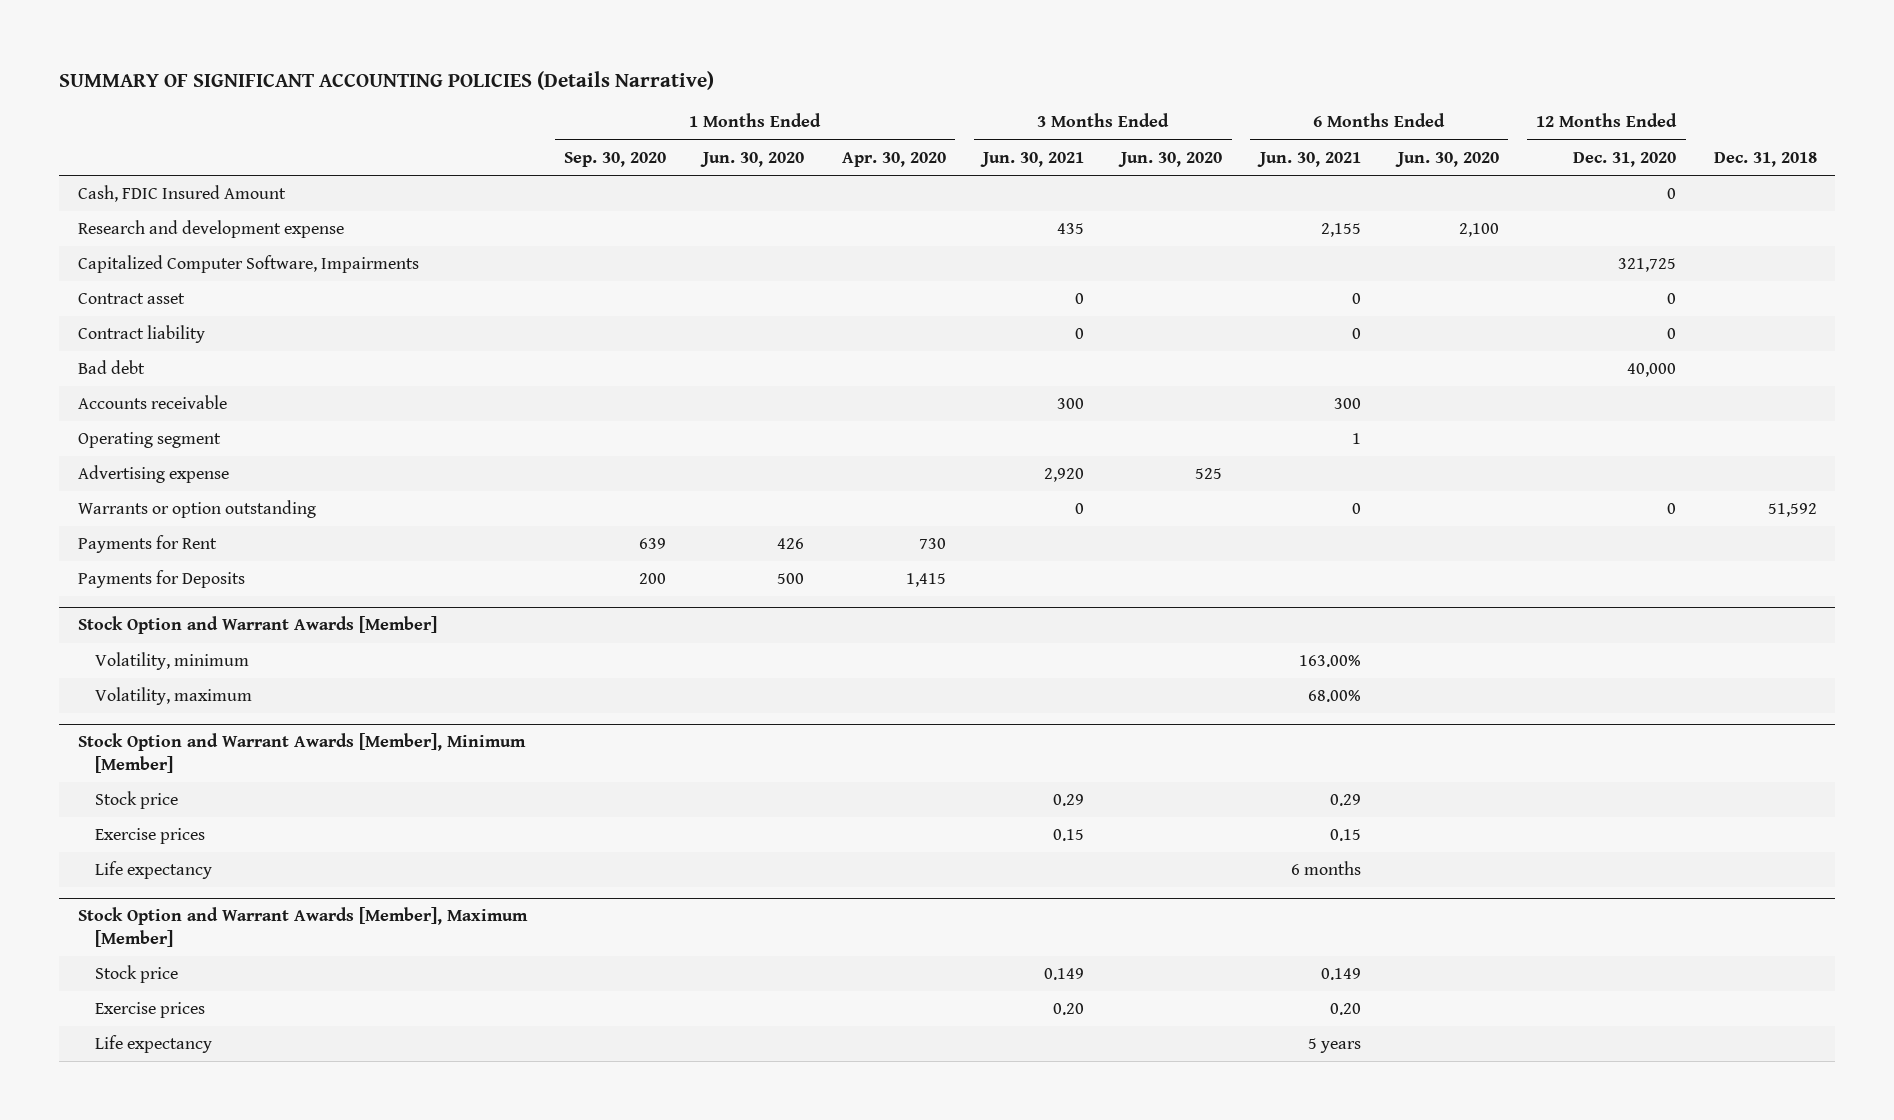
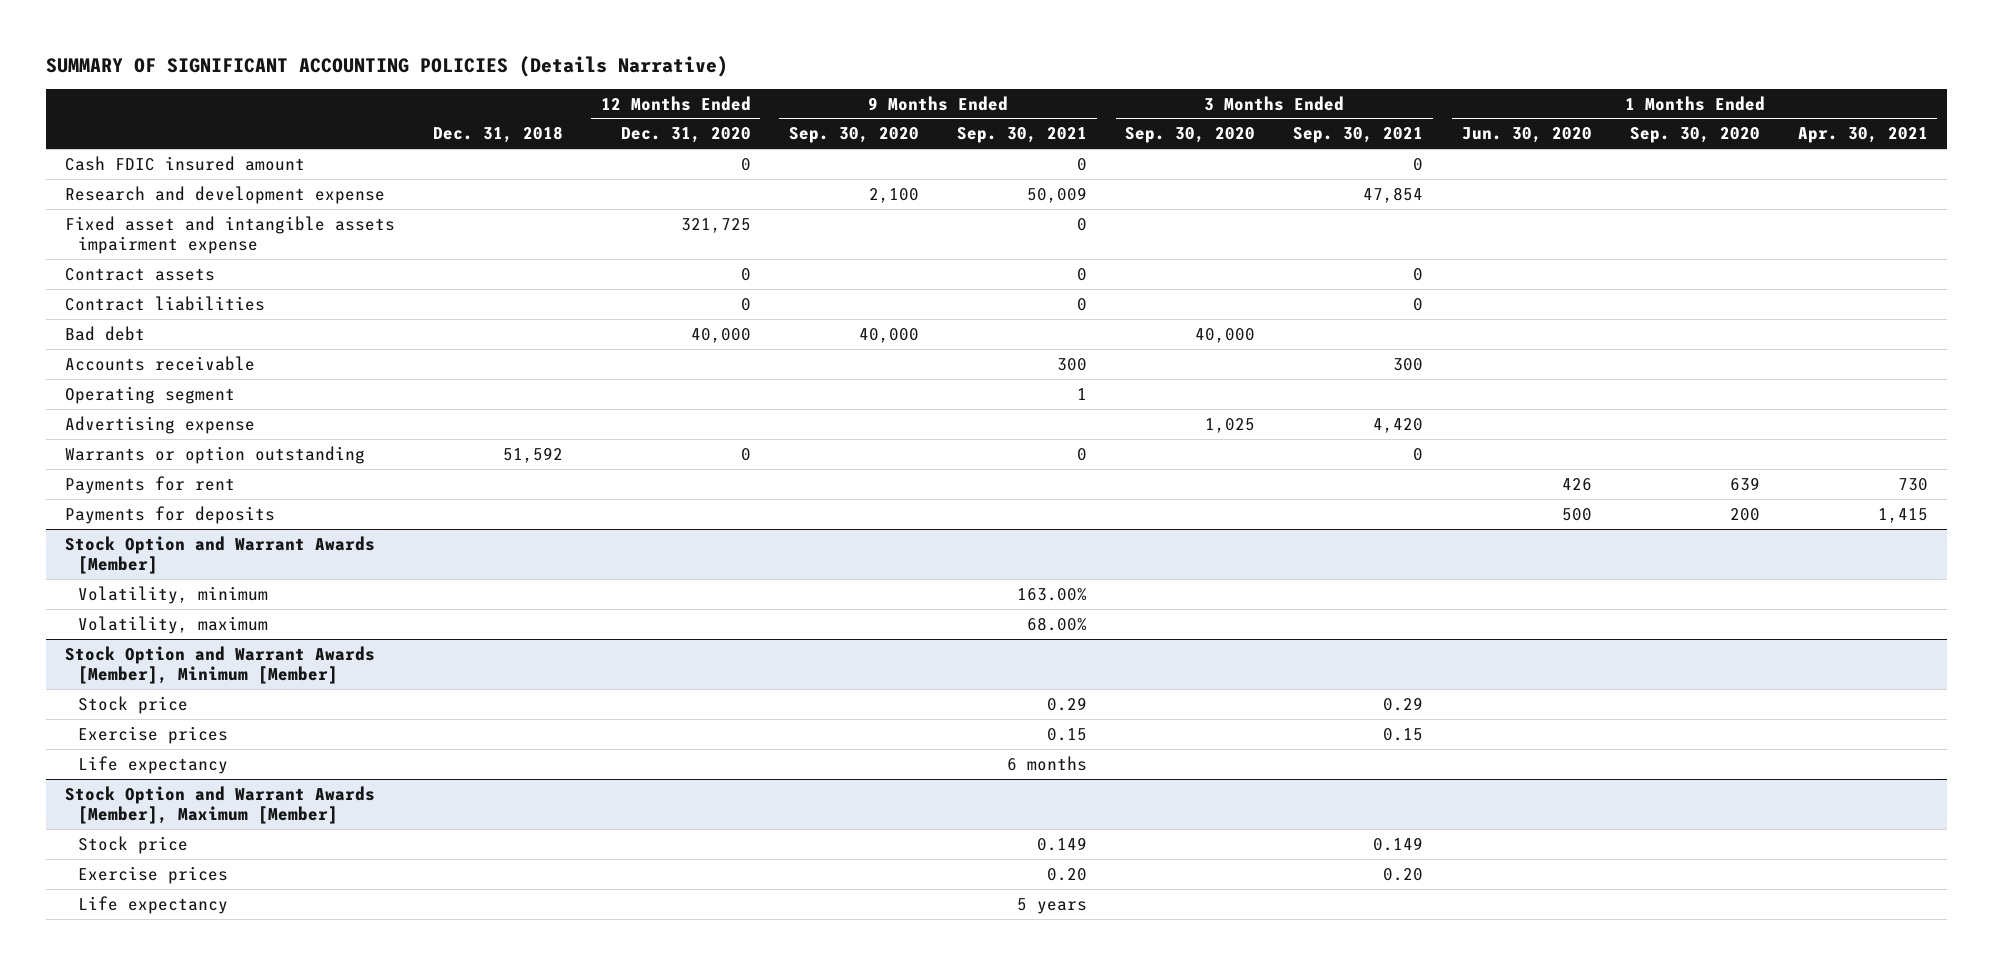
- | 1 Months Ended Sep. 30, 2020 | 1 Months Ended Jun. 30, 2020 | 1 Months Ended Apr. 30, 2020 | 3 Months Ended Jun. 30, 2021 | 3 Months Ended Jun. 30, 2020 | 6 Months Ended Jun. 30, 2021 | 6 Months Ended Jun. 30, 2020 | 12 Months Ended Dec. 31, 2020 | Dec. 31, 2018
+ | Dec. 31, 2018 | 12 Months Ended Dec. 31, 2020 | 9 Months Ended Sep. 30, 2020 | 9 Months Ended Sep. 30, 2021 | 3 Months Ended Sep. 30, 2020 | 3 Months Ended Sep. 30, 2021 | 1 Months Ended Jun. 30, 2020 | 1 Months Ended Sep. 30, 2020 | 1 Months Ended Apr. 30, 2021
- Cash, FDIC Insured Amount | | | | | | | | 0 |
+ Cash FDIC insured amount | | 0 | | 0 | | 0 | | |
- Capitalized Computer Software, Impairments | | | | | | | | 321,725 |
- Contract asset | | | | 0 | | 0 | | 0 |
- Contract liability | | | | 0 | | 0 | | 0 |
+ Fixed asset and intangible assets impairment expense | | 321,725 | | 0 | | | | |
+ Contract assets | | 0 | | 0 | | 0 | | |
+ Contract liabilities | | 0 | | 0 | | 0 | | |
- Payments for Rent | 639 | 426 | 730 | | | | | |
- Payments for Deposits | 200 | 500 | 1,415 | | | | | |
+ Payments for rent | | | | | | | 426 | 639 | 730
+ Payments for deposits | | | | | | | 500 | 200 | 1,415

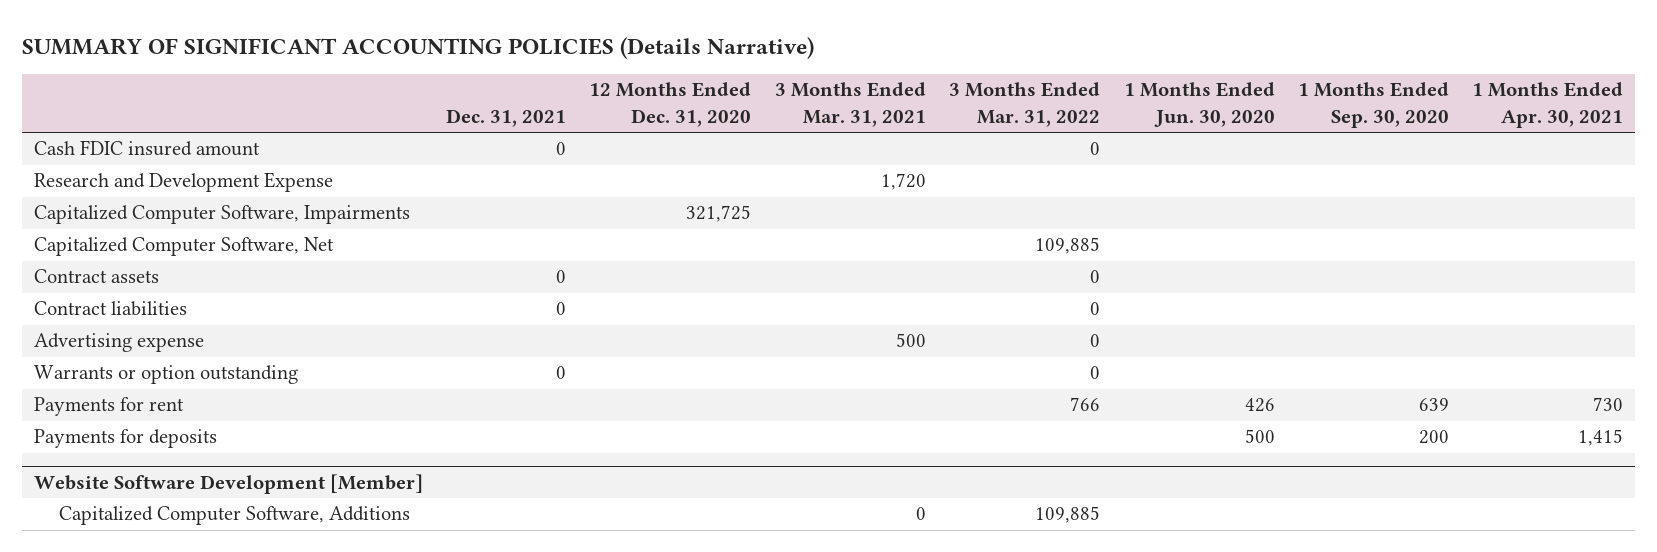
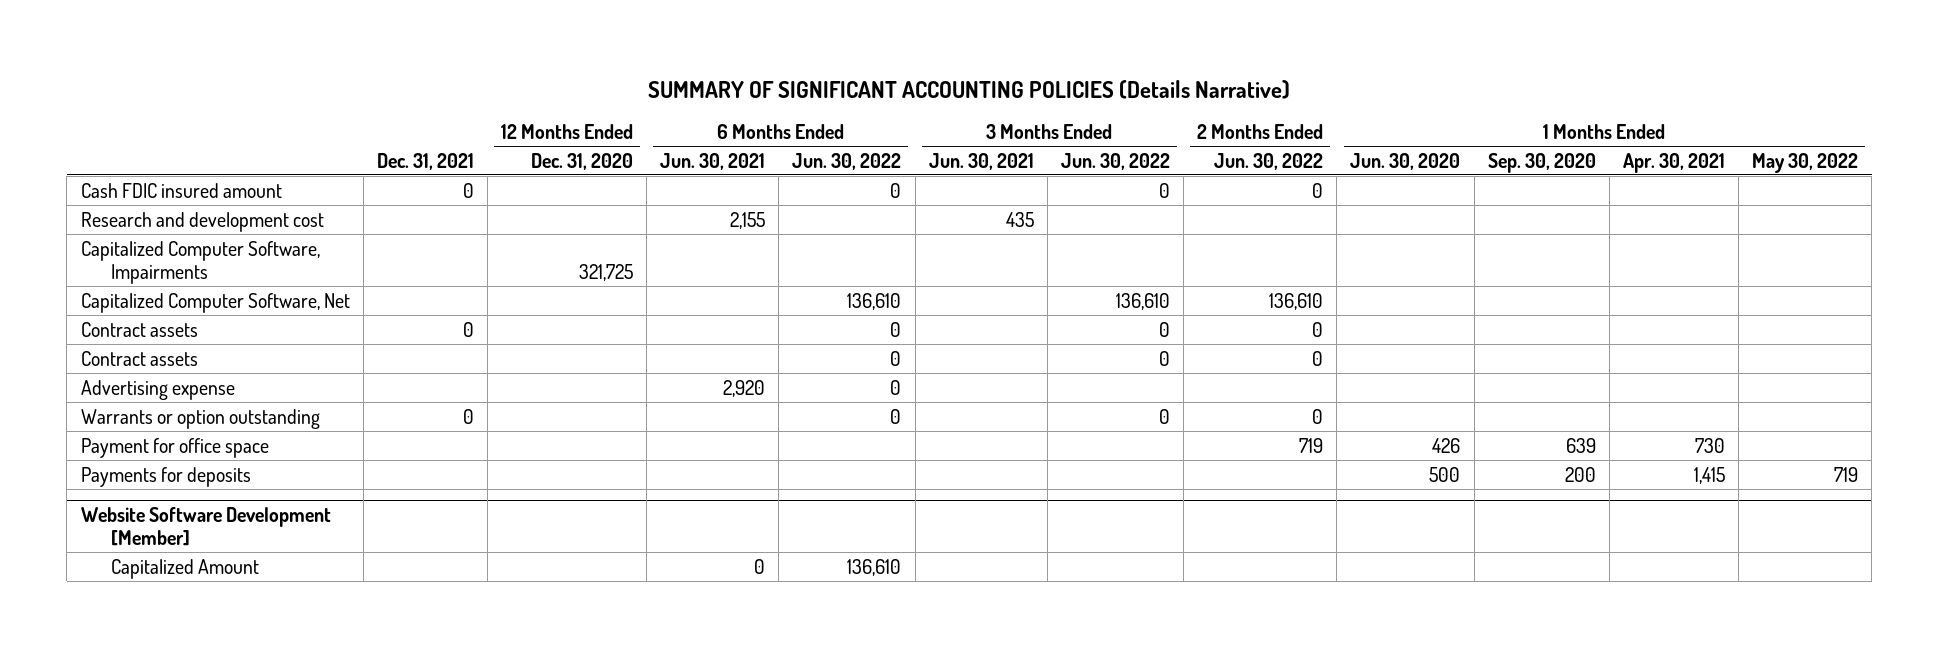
- | Dec. 31, 2021 | 12 Months Ended Dec. 31, 2020 | 3 Months Ended Mar. 31, 2021 | 3 Months Ended Mar. 31, 2022 | 1 Months Ended Jun. 30, 2020 | 1 Months Ended Sep. 30, 2020 | 1 Months Ended Apr. 30, 2021
+ | Dec. 31, 2021 | 12 Months Ended Dec. 31, 2020 | 6 Months Ended Jun. 30, 2021 | 6 Months Ended Jun. 30, 2022 | 3 Months Ended Jun. 30, 2021 | 3 Months Ended Jun. 30, 2022 | 2 Months Ended Jun. 30, 2022 | 1 Months Ended Jun. 30, 2020 | 1 Months Ended Sep. 30, 2020 | 1 Months Ended Apr. 30, 2021 | 1 Months Ended May 30, 2022
- Research and Development Expense | | | 1,720 | | | |
+ Research and development cost | | | 2,155 | | 435 | | | | | |
- Contract liabilities | 0 | | | 0 | | |
+ Contract assets | | | | 0 | | 0 | 0 | | | |
- Payments for rent | | | | 766 | 426 | 639 | 730
+ Payment for office space | | | | | | | 719 | 426 | 639 | 730 |
@ Website Software Development [Member]
- Capitalized Computer Software, Additions | | | 0 | 109,885 | | |
+ Capitalized Amount | | | 0 | 136,610 | | | | | | |

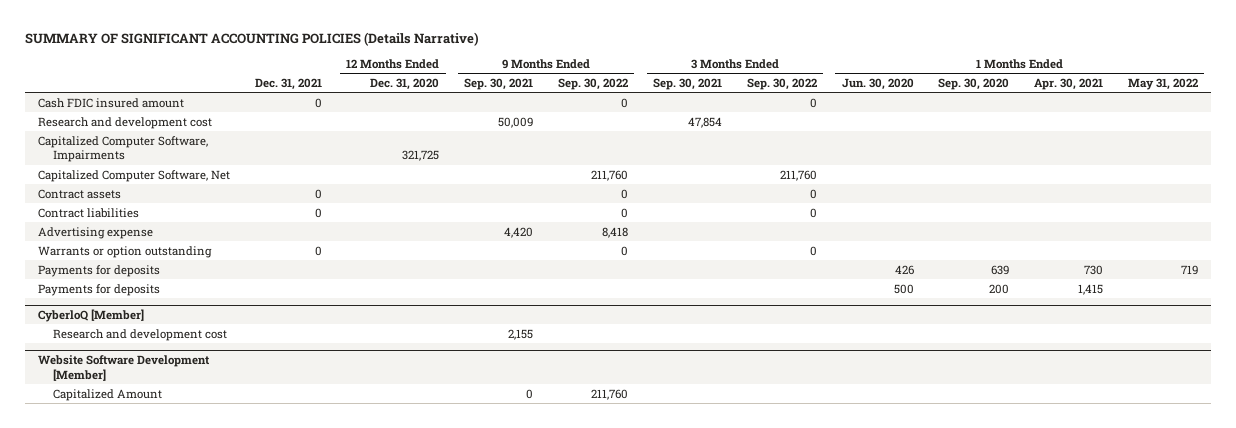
- | Dec. 31, 2021 | 12 Months Ended Dec. 31, 2020 | 6 Months Ended Jun. 30, 2021 | 6 Months Ended Jun. 30, 2022 | 3 Months Ended Jun. 30, 2021 | 3 Months Ended Jun. 30, 2022 | 2 Months Ended Jun. 30, 2022 | 1 Months Ended Jun. 30, 2020 | 1 Months Ended Sep. 30, 2020 | 1 Months Ended Apr. 30, 2021 | 1 Months Ended May 30, 2022
+ | Dec. 31, 2021 | 12 Months Ended Dec. 31, 2020 | 9 Months Ended Sep. 30, 2021 | 9 Months Ended Sep. 30, 2022 | 3 Months Ended Sep. 30, 2021 | 3 Months Ended Sep. 30, 2022 | 1 Months Ended Jun. 30, 2020 | 1 Months Ended Sep. 30, 2020 | 1 Months Ended Apr. 30, 2021 | 1 Months Ended May 31, 2022
- Contract assets | | | | 0 | | 0 | 0 | | | |
+ Contract liabilities | 0 | | | 0 | | 0 | | | |
- Payment for office space | | | | | | | 719 | 426 | 639 | 730 |
+ Payments for deposits | | | | | | | 426 | 639 | 730 | 719
+ CyberloQ [Member]
+ Research and development cost | | | 2,155 | | | | | | |

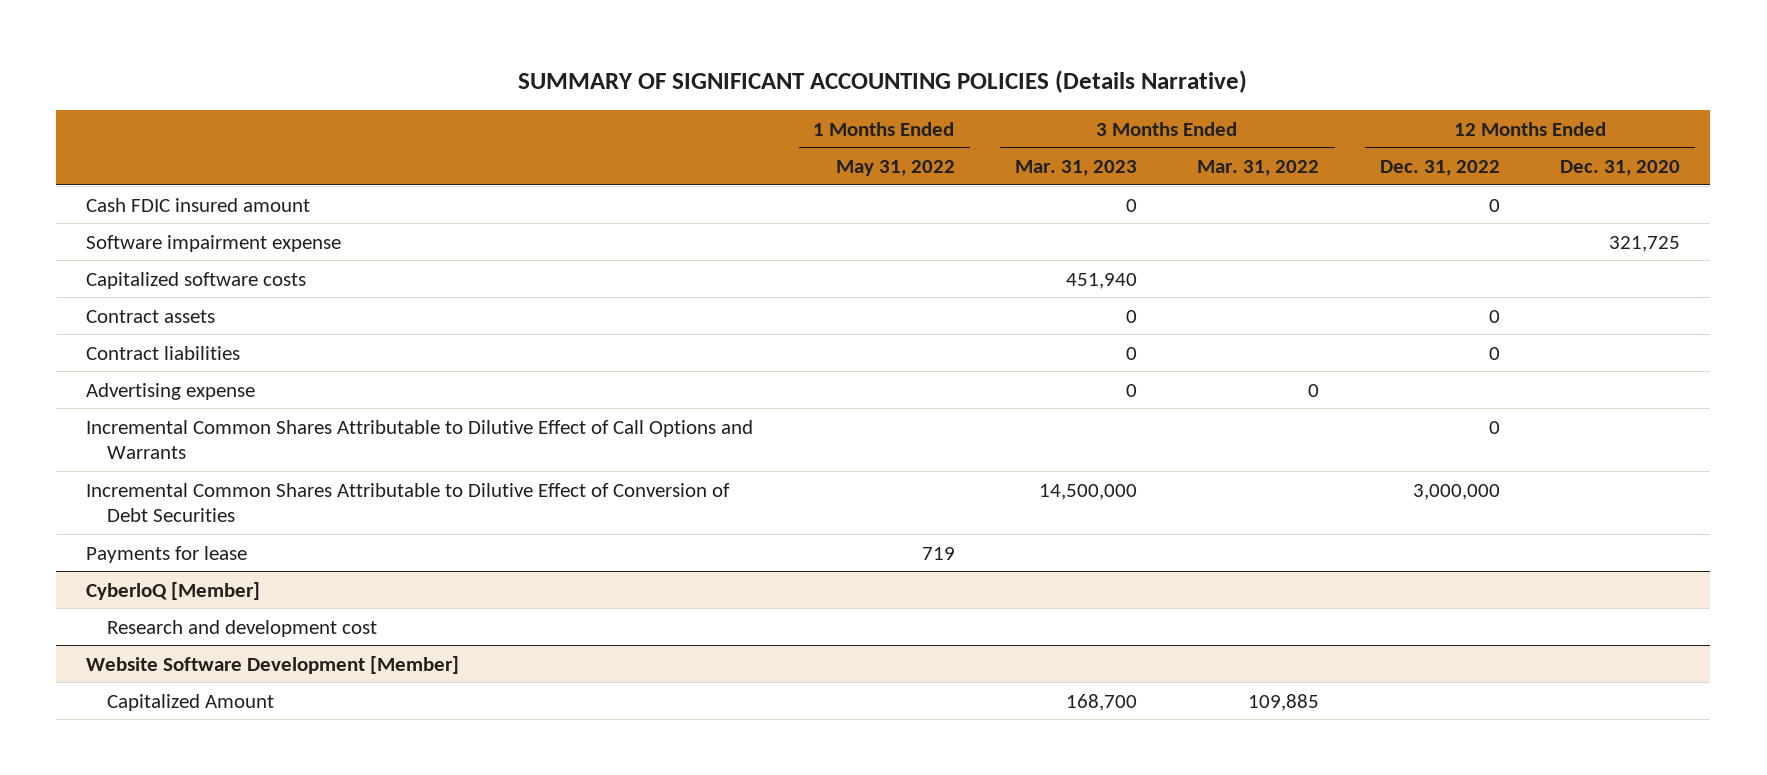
- | Dec. 31, 2021 | 12 Months Ended Dec. 31, 2020 | 9 Months Ended Sep. 30, 2021 | 9 Months Ended Sep. 30, 2022 | 3 Months Ended Sep. 30, 2021 | 3 Months Ended Sep. 30, 2022 | 1 Months Ended Jun. 30, 2020 | 1 Months Ended Sep. 30, 2020 | 1 Months Ended Apr. 30, 2021 | 1 Months Ended May 31, 2022
+ | 1 Months Ended May 31, 2022 | 3 Months Ended Mar. 31, 2023 | 3 Months Ended Mar. 31, 2022 | 12 Months Ended Dec. 31, 2022 | 12 Months Ended Dec. 31, 2020
- Research and development cost | | | 50,009 | | 47,854 | | | | |
- Capitalized Computer Software, Impairments | | 321,725 | | | | | | | |
- Capitalized Computer Software, Net | | | | 211,760 | | 211,760 | | | |
+ Software impairment expense | | | | | 321,725
+ Capitalized software costs | | 451,940 | | |
- Warrants or option outstanding | 0 | | | 0 | | 0 | | | |
- Payments for deposits | | | | | | | 426 | 639 | 730 | 719
- Payments for deposits | | | | | | | 500 | 200 | 1,415 |
+ Incremental Common Shares Attributable to Dilutive Effect of Call Options and Warrants | | | | 0 |
+ Incremental Common Shares Attributable to Dilutive Effect of Conversion of Debt Securities | | 14,500,000 | | 3,000,000 |
+ Payments for lease | 719 | | | |

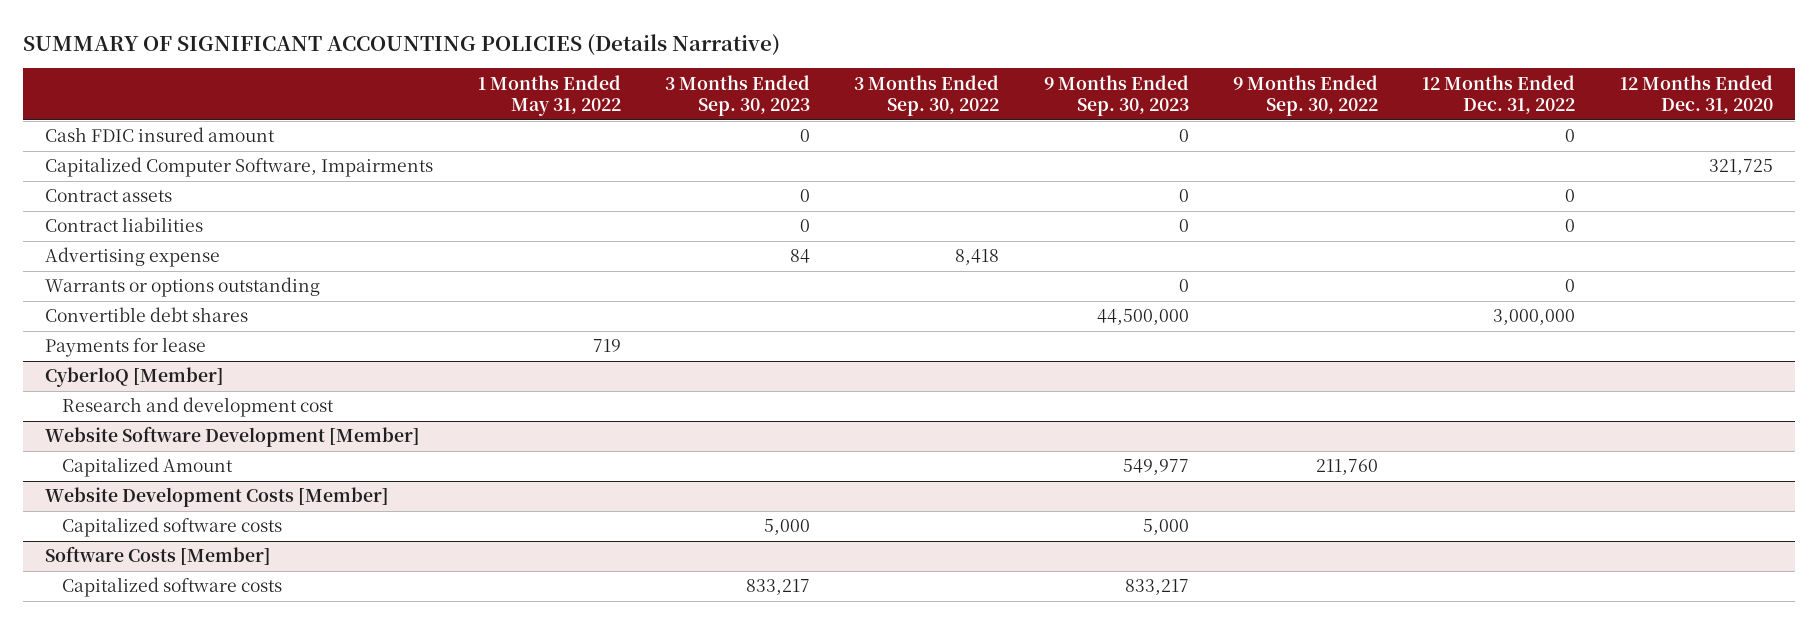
- | 1 Months Ended May 31, 2022 | 3 Months Ended Mar. 31, 2023 | 3 Months Ended Mar. 31, 2022 | 12 Months Ended Dec. 31, 2022 | 12 Months Ended Dec. 31, 2020
+ | 1 Months Ended May 31, 2022 | 3 Months Ended Sep. 30, 2023 | 3 Months Ended Sep. 30, 2022 | 9 Months Ended Sep. 30, 2023 | 9 Months Ended Sep. 30, 2022 | 12 Months Ended Dec. 31, 2022 | 12 Months Ended Dec. 31, 2020
- Software impairment expense | | | | | 321,725
- Capitalized software costs | | 451,940 | | |
+ Capitalized Computer Software, Impairments | | | | | | | 321,725
- Incremental Common Shares Attributable to Dilutive Effect of Call Options and Warrants | | | | 0 |
- Incremental Common Shares Attributable to Dilutive Effect of Conversion of Debt Securities | | 14,500,000 | | 3,000,000 |
+ Warrants or options outstanding | | | | 0 | | 0 |
+ Convertible debt shares | | | | 44,500,000 | | 3,000,000 |
+ Website Development Costs [Member]
+ Capitalized software costs | | 5,000 | | 5,000 | | |
+ Software Costs [Member]
+ Capitalized software costs | | 833,217 | | 833,217 | | |

